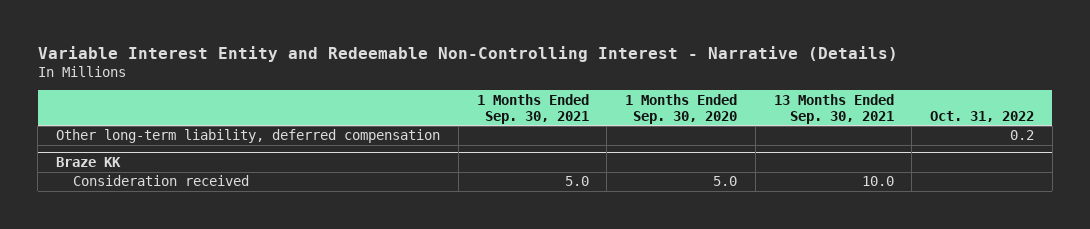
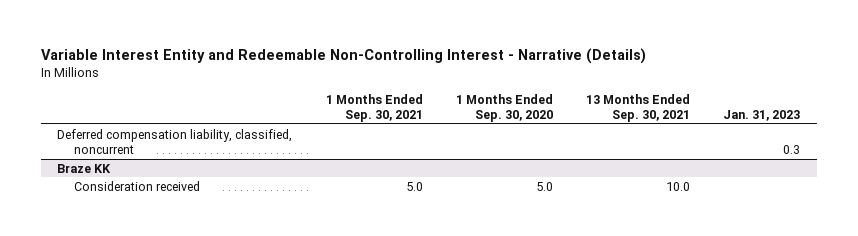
- | 1 Months Ended Sep. 30, 2021 | 1 Months Ended Sep. 30, 2020 | 13 Months Ended Sep. 30, 2021 | Oct. 31, 2022
+ | 1 Months Ended Sep. 30, 2021 | 1 Months Ended Sep. 30, 2020 | 13 Months Ended Sep. 30, 2021 | Jan. 31, 2023
- Other long-term liability, deferred compensation | | | | 0.2
+ Deferred compensation liability, classified, noncurrent | | | | 0.3

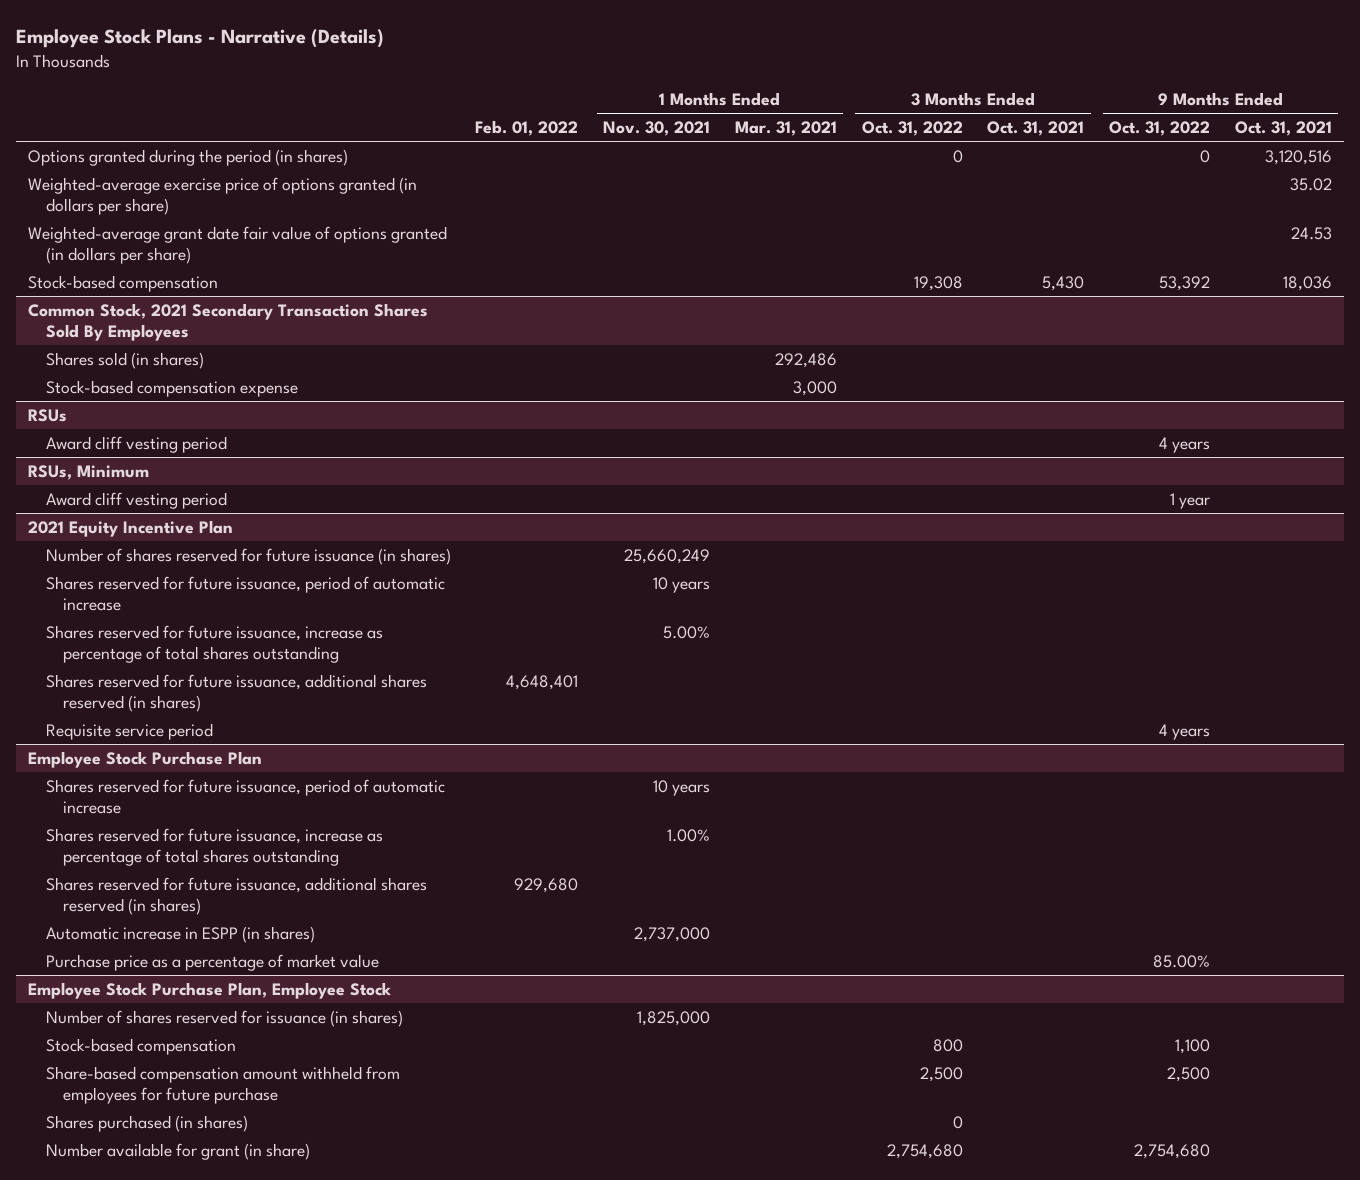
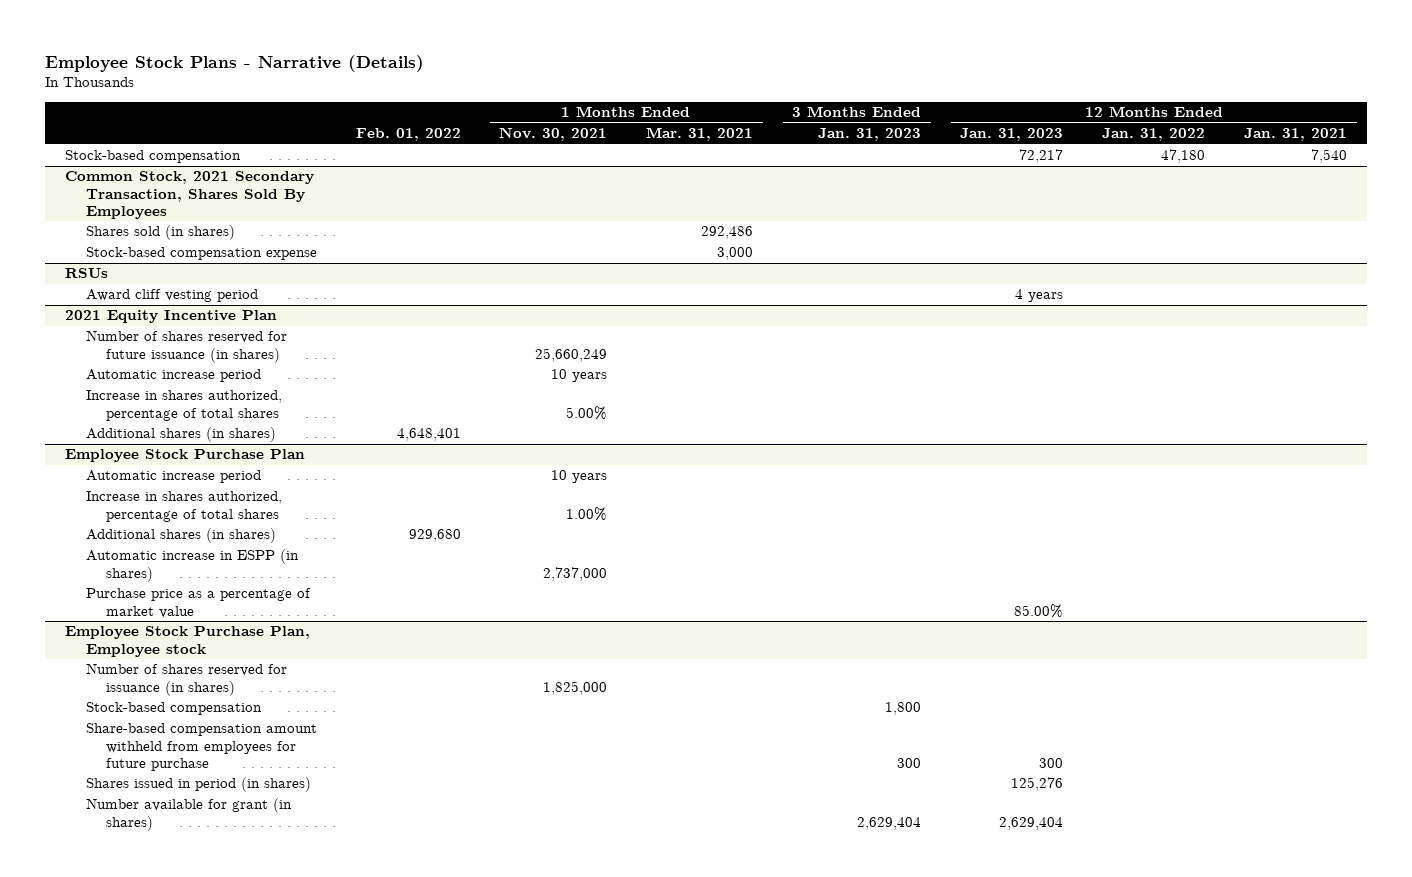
- | Feb. 01, 2022 | 1 Months Ended Nov. 30, 2021 | 1 Months Ended Mar. 31, 2021 | 3 Months Ended Oct. 31, 2022 | 3 Months Ended Oct. 31, 2021 | 9 Months Ended Oct. 31, 2022 | 9 Months Ended Oct. 31, 2021
+ | Feb. 01, 2022 | 1 Months Ended Nov. 30, 2021 | 1 Months Ended Mar. 31, 2021 | 3 Months Ended Jan. 31, 2023 | 12 Months Ended Jan. 31, 2023 | 12 Months Ended Jan. 31, 2022 | 12 Months Ended Jan. 31, 2021
- Options granted during the period (in shares) | | | | 0 | | 0 | 3,120,516
- Weighted-average exercise price of options granted (in dollars per share) | | | | | | | 35.02
- Weighted-average grant date fair value of options granted (in dollars per share) | | | | | | | 24.53
- Common Stock, 2021 Secondary Transaction Shares Sold By Employees
+ Common Stock, 2021 Secondary Transaction, Shares Sold By Employees
- RSUs, Minimum
- Award cliff vesting period | | | | | | 1 year |
@ 2021 Equity Incentive Plan
- Shares reserved for future issuance, period of automatic increase | | 10 years | | | | |
- Shares reserved for future issuance, increase as percentage of total shares outstanding | | 5.00% | | | | |
- Shares reserved for future issuance, additional shares reserved (in shares) | 4,648,401 | | | | | |
- Requisite service period | | | | | | 4 years |
+ Automatic increase period | | 10 years | | | | |
+ Increase in shares authorized, percentage of total shares | | 5.00% | | | | |
+ Additional shares (in shares) | 4,648,401 | | | | | |
@ Employee Stock Purchase Plan
- Shares reserved for future issuance, period of automatic increase | | 10 years | | | | |
- Shares reserved for future issuance, increase as percentage of total shares outstanding | | 1.00% | | | | |
- Shares reserved for future issuance, additional shares reserved (in shares) | 929,680 | | | | | |
+ Automatic increase period | | 10 years | | | | |
+ Increase in shares authorized, percentage of total shares | | 1.00% | | | | |
+ Additional shares (in shares) | 929,680 | | | | | |
- Employee Stock Purchase Plan, Employee Stock
+ Employee Stock Purchase Plan, Employee stock
- Shares purchased (in shares) | | | | 0 | | |
- Number available for grant (in share) | | | | 2,754,680 | | 2,754,680 |
+ Shares issued in period (in shares) | | | | | 125,276 | |
+ Number available for grant (in shares) | | | | 2,629,404 | 2,629,404 | |

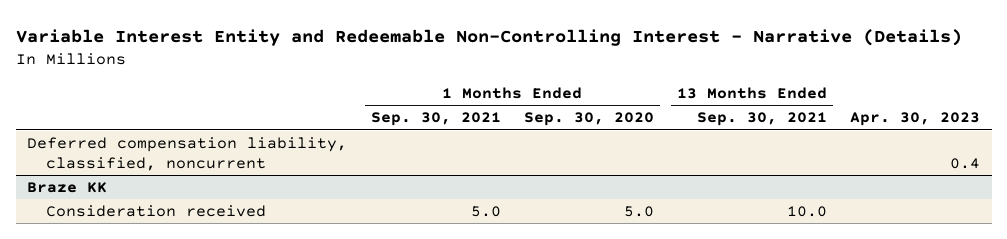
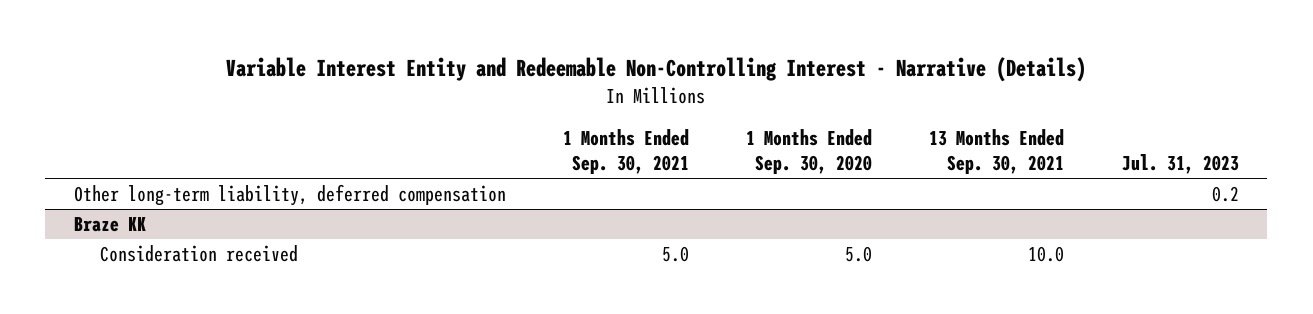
- | 1 Months Ended Sep. 30, 2021 | 1 Months Ended Sep. 30, 2020 | 13 Months Ended Sep. 30, 2021 | Apr. 30, 2023
+ | 1 Months Ended Sep. 30, 2021 | 1 Months Ended Sep. 30, 2020 | 13 Months Ended Sep. 30, 2021 | Jul. 31, 2023
- Deferred compensation liability, classified, noncurrent | | | | 0.4
+ Other long-term liability, deferred compensation | | | | 0.2

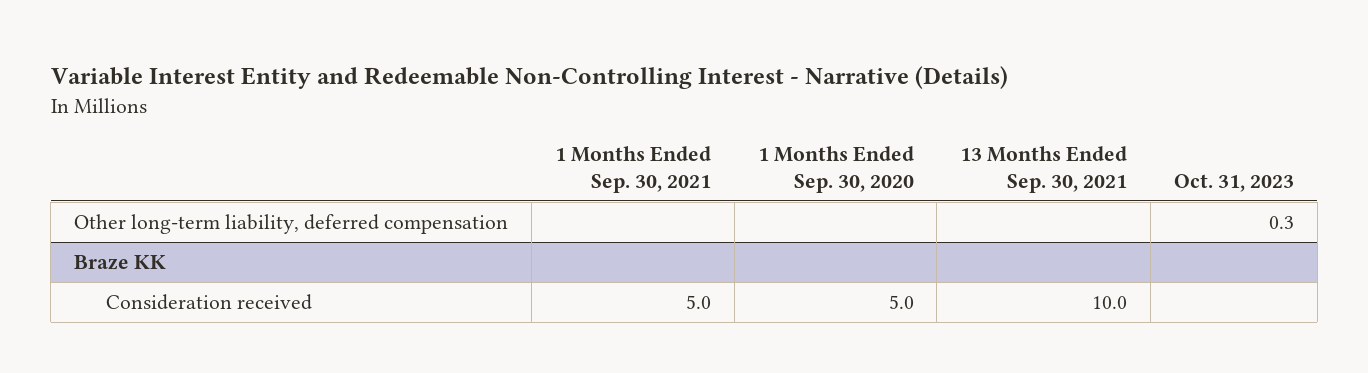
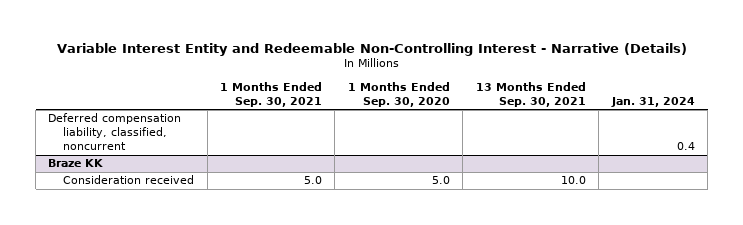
- | 1 Months Ended Sep. 30, 2021 | 1 Months Ended Sep. 30, 2020 | 13 Months Ended Sep. 30, 2021 | Oct. 31, 2023
+ | 1 Months Ended Sep. 30, 2021 | 1 Months Ended Sep. 30, 2020 | 13 Months Ended Sep. 30, 2021 | Jan. 31, 2024
- Other long-term liability, deferred compensation | | | | 0.3
+ Deferred compensation liability, classified, noncurrent | | | | 0.4

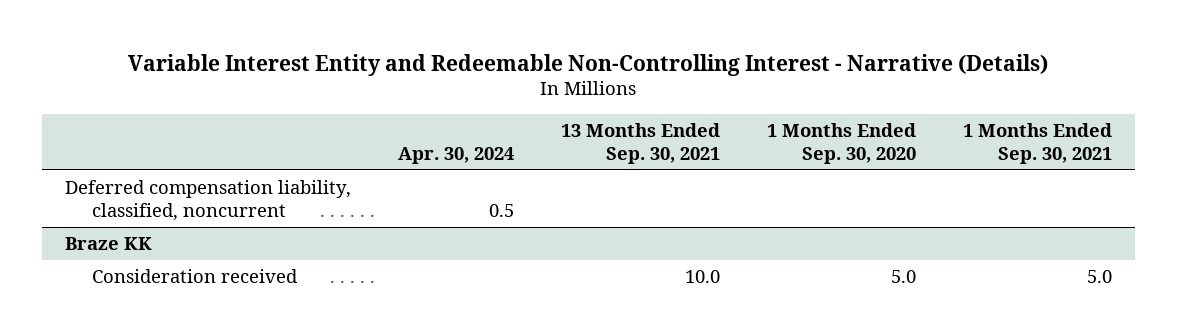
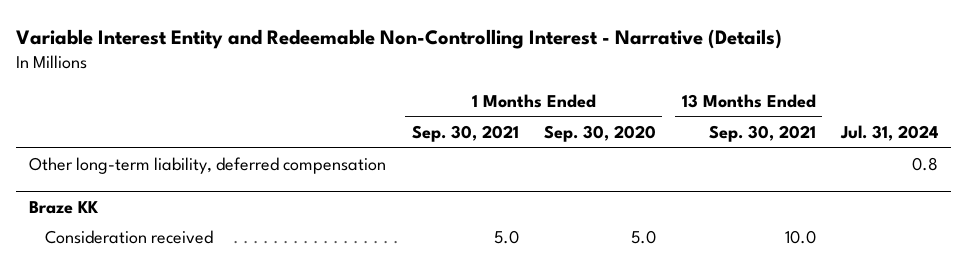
- | Apr. 30, 2024 | 13 Months Ended Sep. 30, 2021 | 1 Months Ended Sep. 30, 2020 | 1 Months Ended Sep. 30, 2021
+ | 1 Months Ended Sep. 30, 2021 | 1 Months Ended Sep. 30, 2020 | 13 Months Ended Sep. 30, 2021 | Jul. 31, 2024
- Deferred compensation liability, classified, noncurrent | 0.5 | | |
+ Other long-term liability, deferred compensation | | | | 0.8

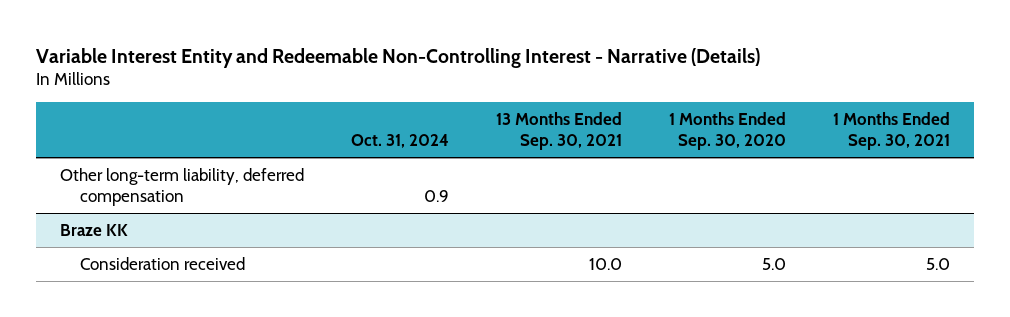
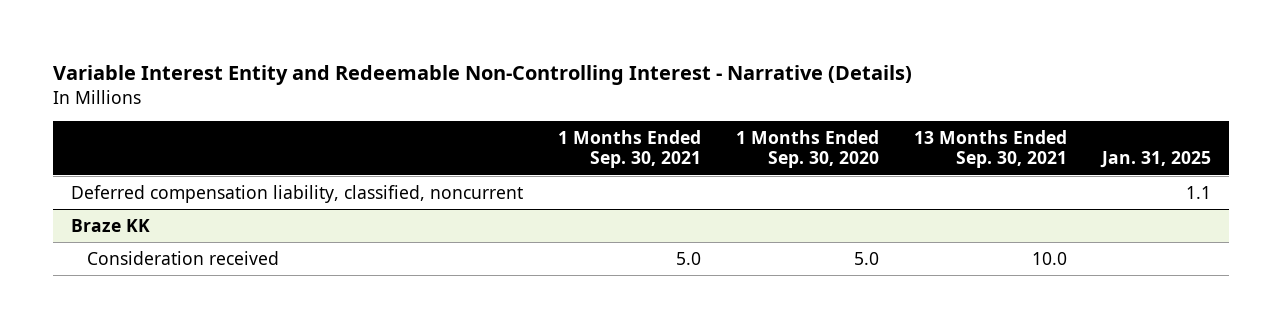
- | Oct. 31, 2024 | 13 Months Ended Sep. 30, 2021 | 1 Months Ended Sep. 30, 2020 | 1 Months Ended Sep. 30, 2021
+ | 1 Months Ended Sep. 30, 2021 | 1 Months Ended Sep. 30, 2020 | 13 Months Ended Sep. 30, 2021 | Jan. 31, 2025
- Other long-term liability, deferred compensation | 0.9 | | |
+ Deferred compensation liability, classified, noncurrent | | | | 1.1

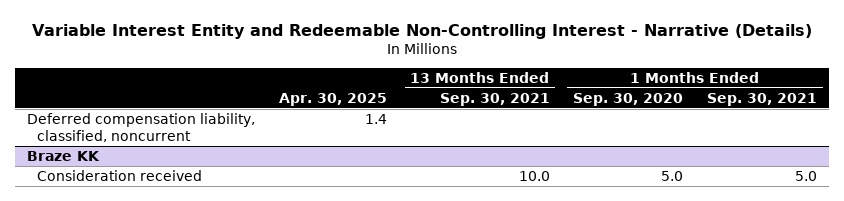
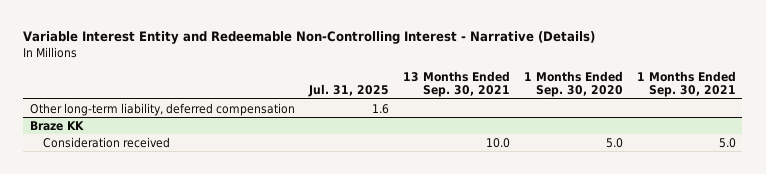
- | Apr. 30, 2025 | 13 Months Ended Sep. 30, 2021 | 1 Months Ended Sep. 30, 2020 | 1 Months Ended Sep. 30, 2021
+ | Jul. 31, 2025 | 13 Months Ended Sep. 30, 2021 | 1 Months Ended Sep. 30, 2020 | 1 Months Ended Sep. 30, 2021
- Deferred compensation liability, classified, noncurrent | 1.4 | | |
+ Other long-term liability, deferred compensation | 1.6 | | |

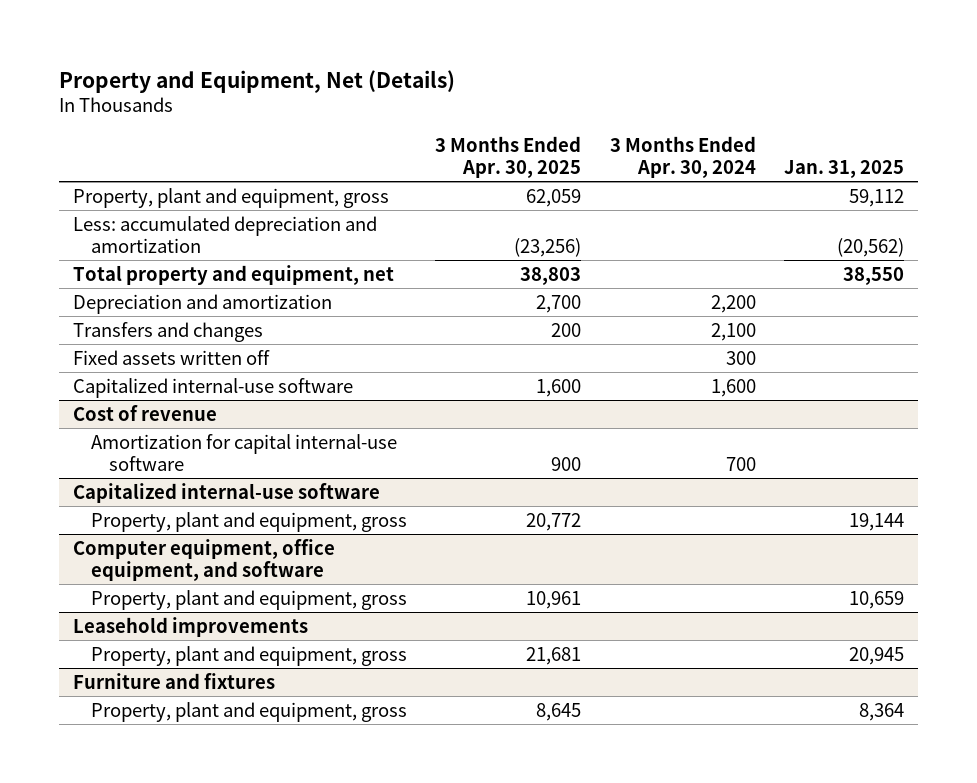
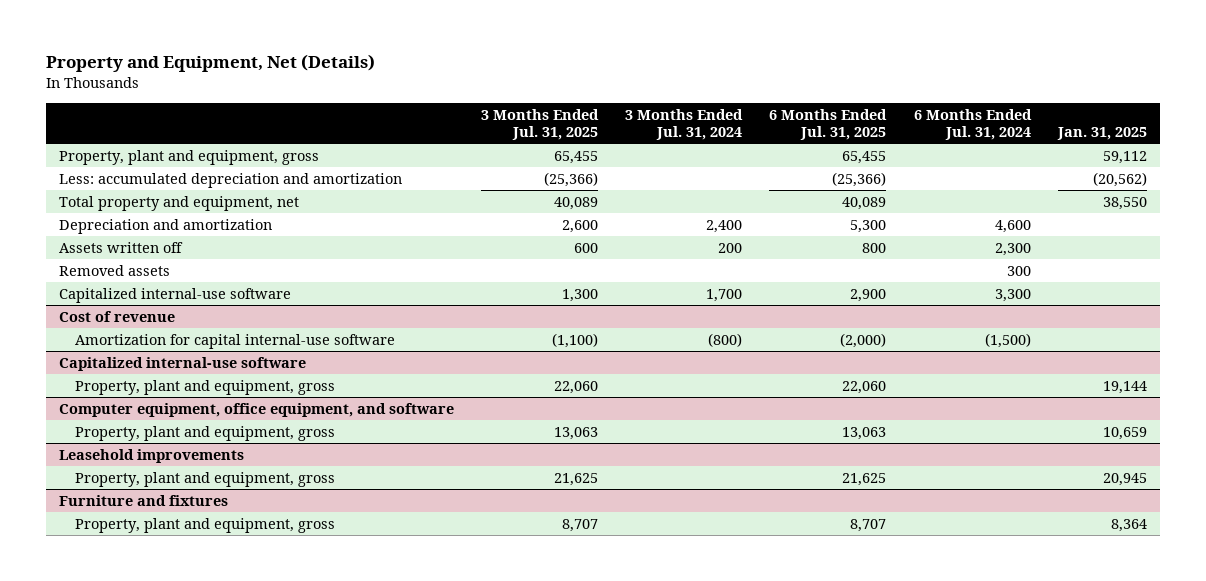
- | 3 Months Ended Apr. 30, 2025 | 3 Months Ended Apr. 30, 2024 | Jan. 31, 2025
+ | 3 Months Ended Jul. 31, 2025 | 3 Months Ended Jul. 31, 2024 | 6 Months Ended Jul. 31, 2025 | 6 Months Ended Jul. 31, 2024 | Jan. 31, 2025
- Transfers and changes | 200 | 2,100 |
- Fixed assets written off | | 300 |
+ Assets written off | 600 | 200 | 800 | 2,300 |
+ Removed assets | | | | 300 |

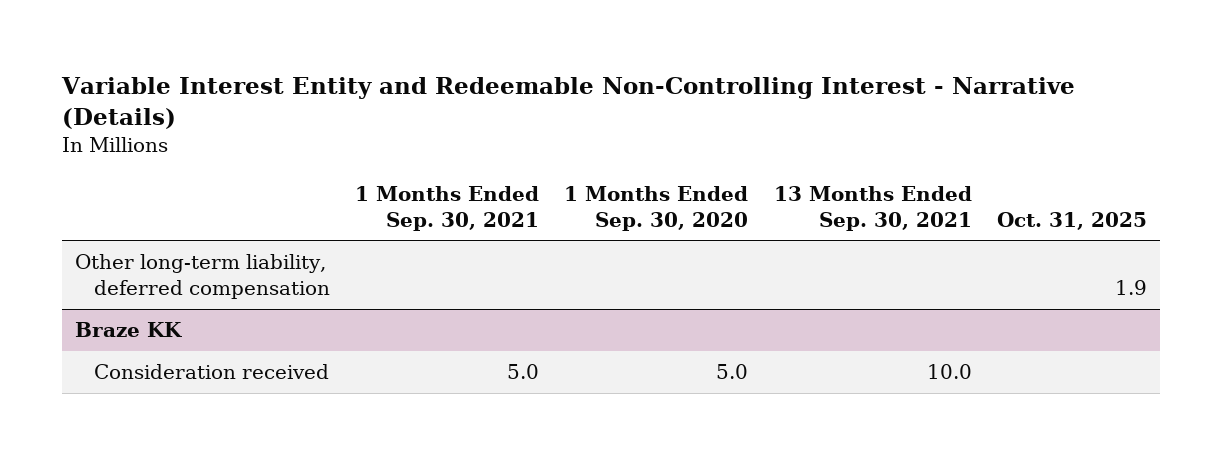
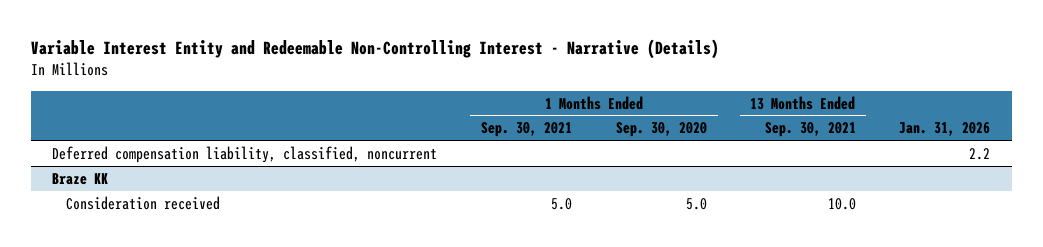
- | 1 Months Ended Sep. 30, 2021 | 1 Months Ended Sep. 30, 2020 | 13 Months Ended Sep. 30, 2021 | Oct. 31, 2025
+ | 1 Months Ended Sep. 30, 2021 | 1 Months Ended Sep. 30, 2020 | 13 Months Ended Sep. 30, 2021 | Jan. 31, 2026
- Other long-term liability, deferred compensation | | | | 1.9
+ Deferred compensation liability, classified, noncurrent | | | | 2.2

